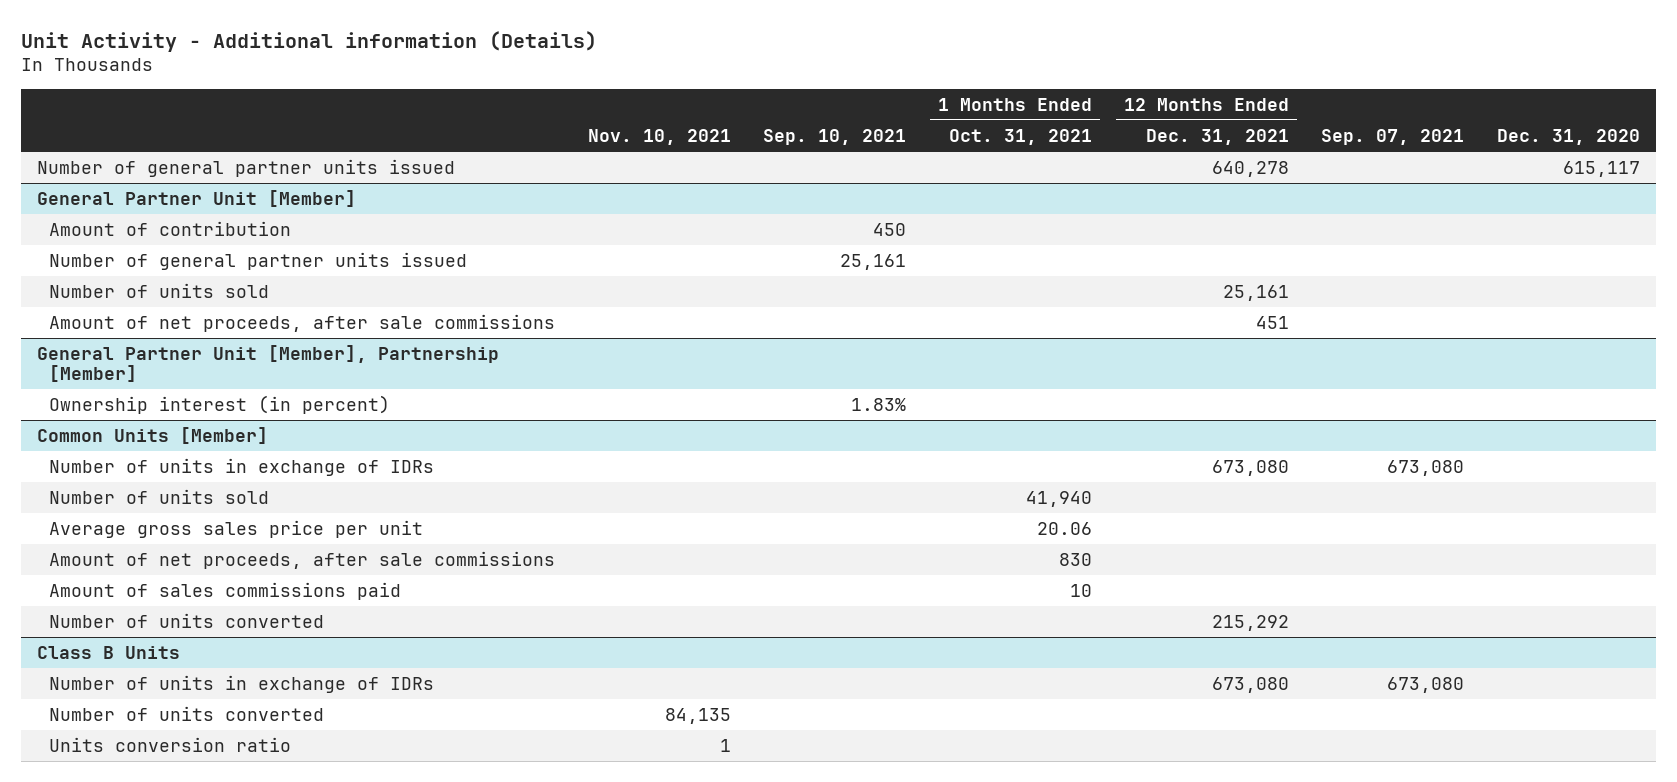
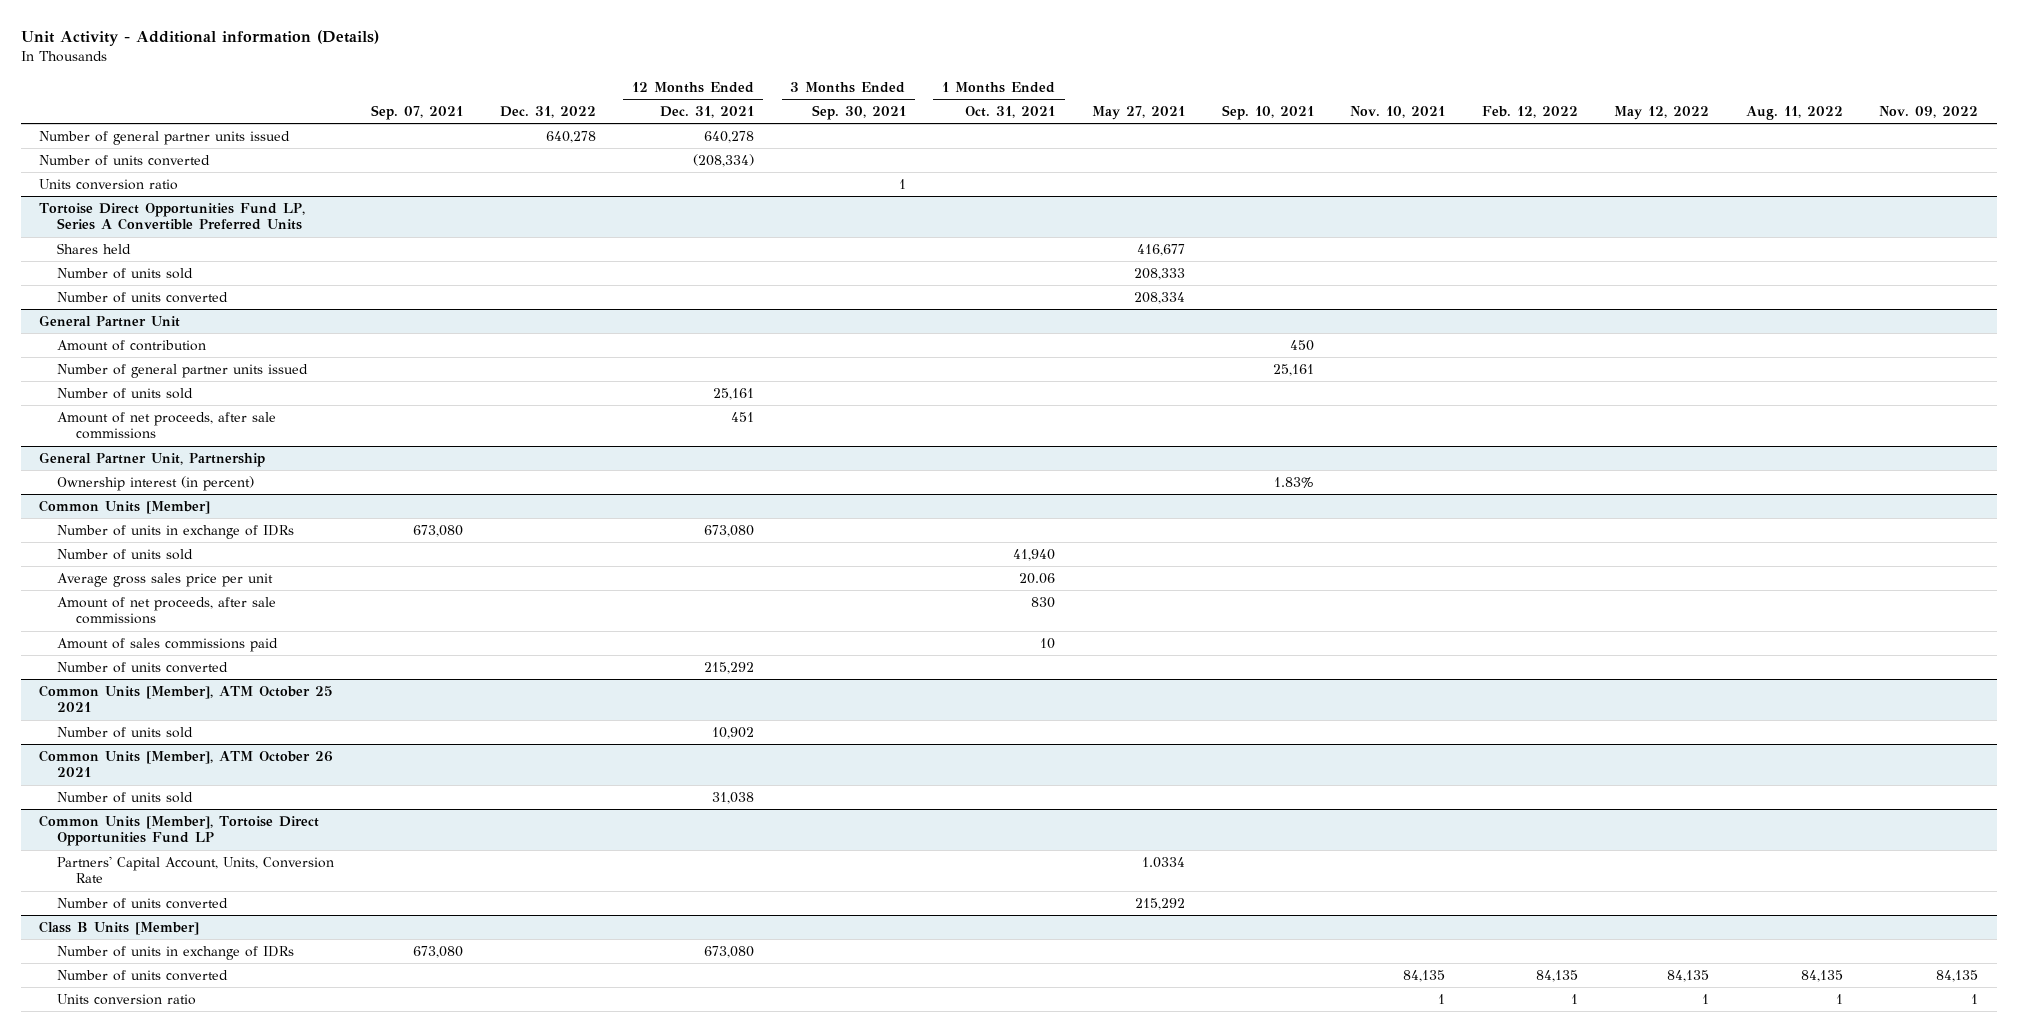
- | Nov. 10, 2021 | Sep. 10, 2021 | 1 Months Ended Oct. 31, 2021 | 12 Months Ended Dec. 31, 2021 | Sep. 07, 2021 | Dec. 31, 2020
+ | Sep. 07, 2021 | Dec. 31, 2022 | 12 Months Ended Dec. 31, 2021 | 3 Months Ended Sep. 30, 2021 | 1 Months Ended Oct. 31, 2021 | May 27, 2021 | Sep. 10, 2021 | Nov. 10, 2021 | Feb. 12, 2022 | May 12, 2022 | Aug. 11, 2022 | Nov. 09, 2022
- General Partner Unit [Member]
+ Number of units converted | | | (208,334) | | | | | | | | |
+ Units conversion ratio | | | | 1 | | | | | | | |
+ Tortoise Direct Opportunities Fund LP, Series A Convertible Preferred Units
+ Shares held | | | | | | 416,677 | | | | | |
+ Number of units sold | | | | | | 208,333 | | | | | |
+ Number of units converted | | | | | | 208,334 | | | | | |
+ General Partner Unit
- General Partner Unit [Member], Partnership [Member]
+ General Partner Unit, Partnership
- Class B Units
+ Common Units [Member], ATM October 25 2021
+ Number of units sold | | | 10,902 | | | | | | | | |
+ Common Units [Member], ATM October 26 2021
+ Number of units sold | | | 31,038 | | | | | | | | |
+ Common Units [Member], Tortoise Direct Opportunities Fund LP
+ Partners' Capital Account, Units, Conversion Rate | | | | | | 1.0334 | | | | | |
+ Number of units converted | | | | | | 215,292 | | | | | |
+ Class B Units [Member]

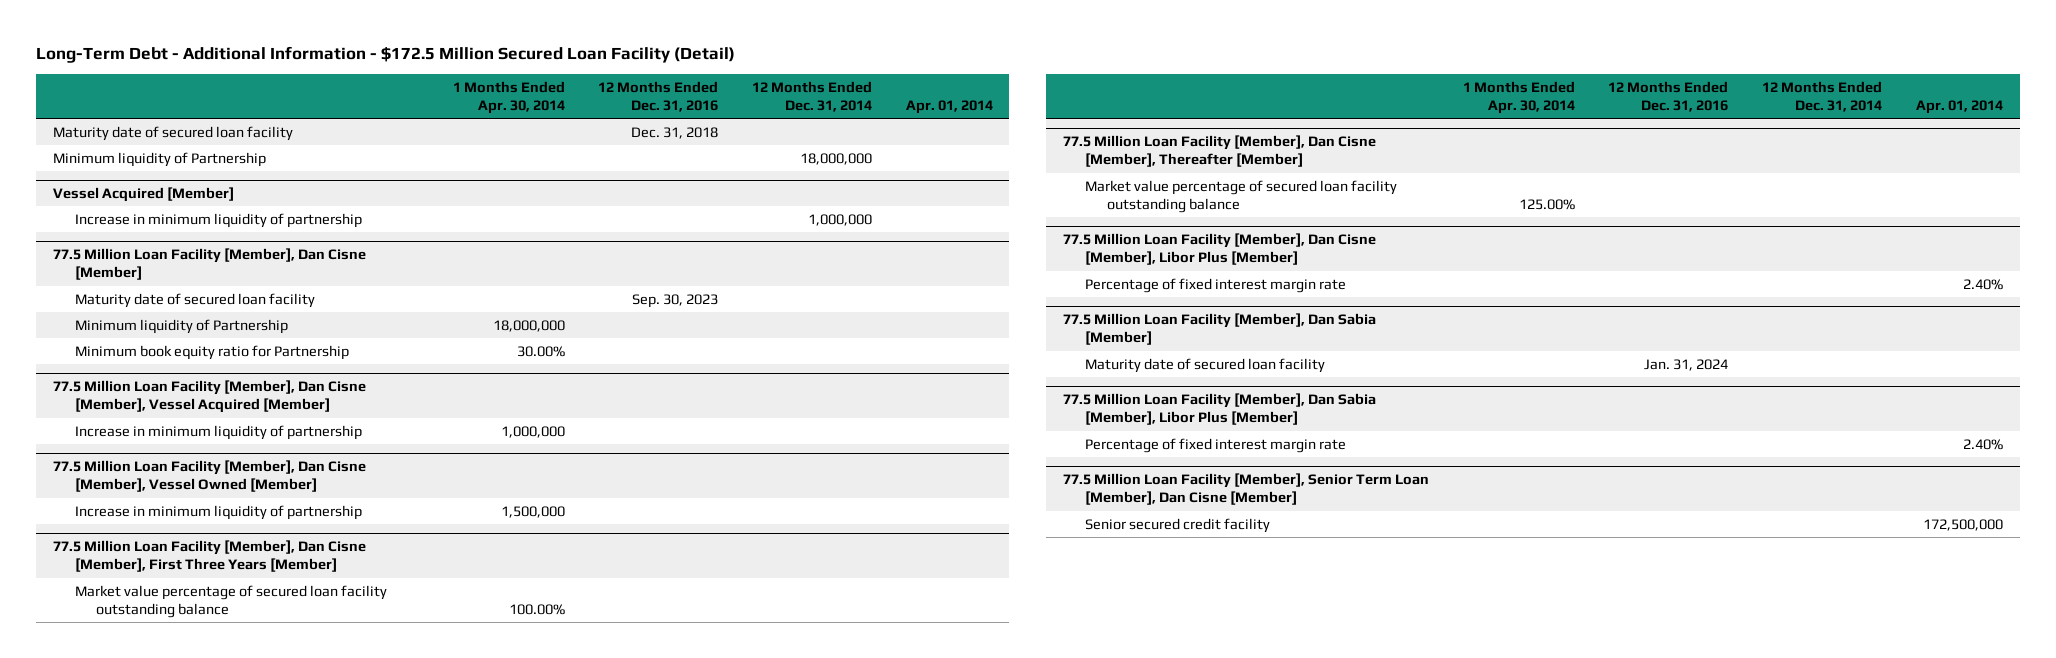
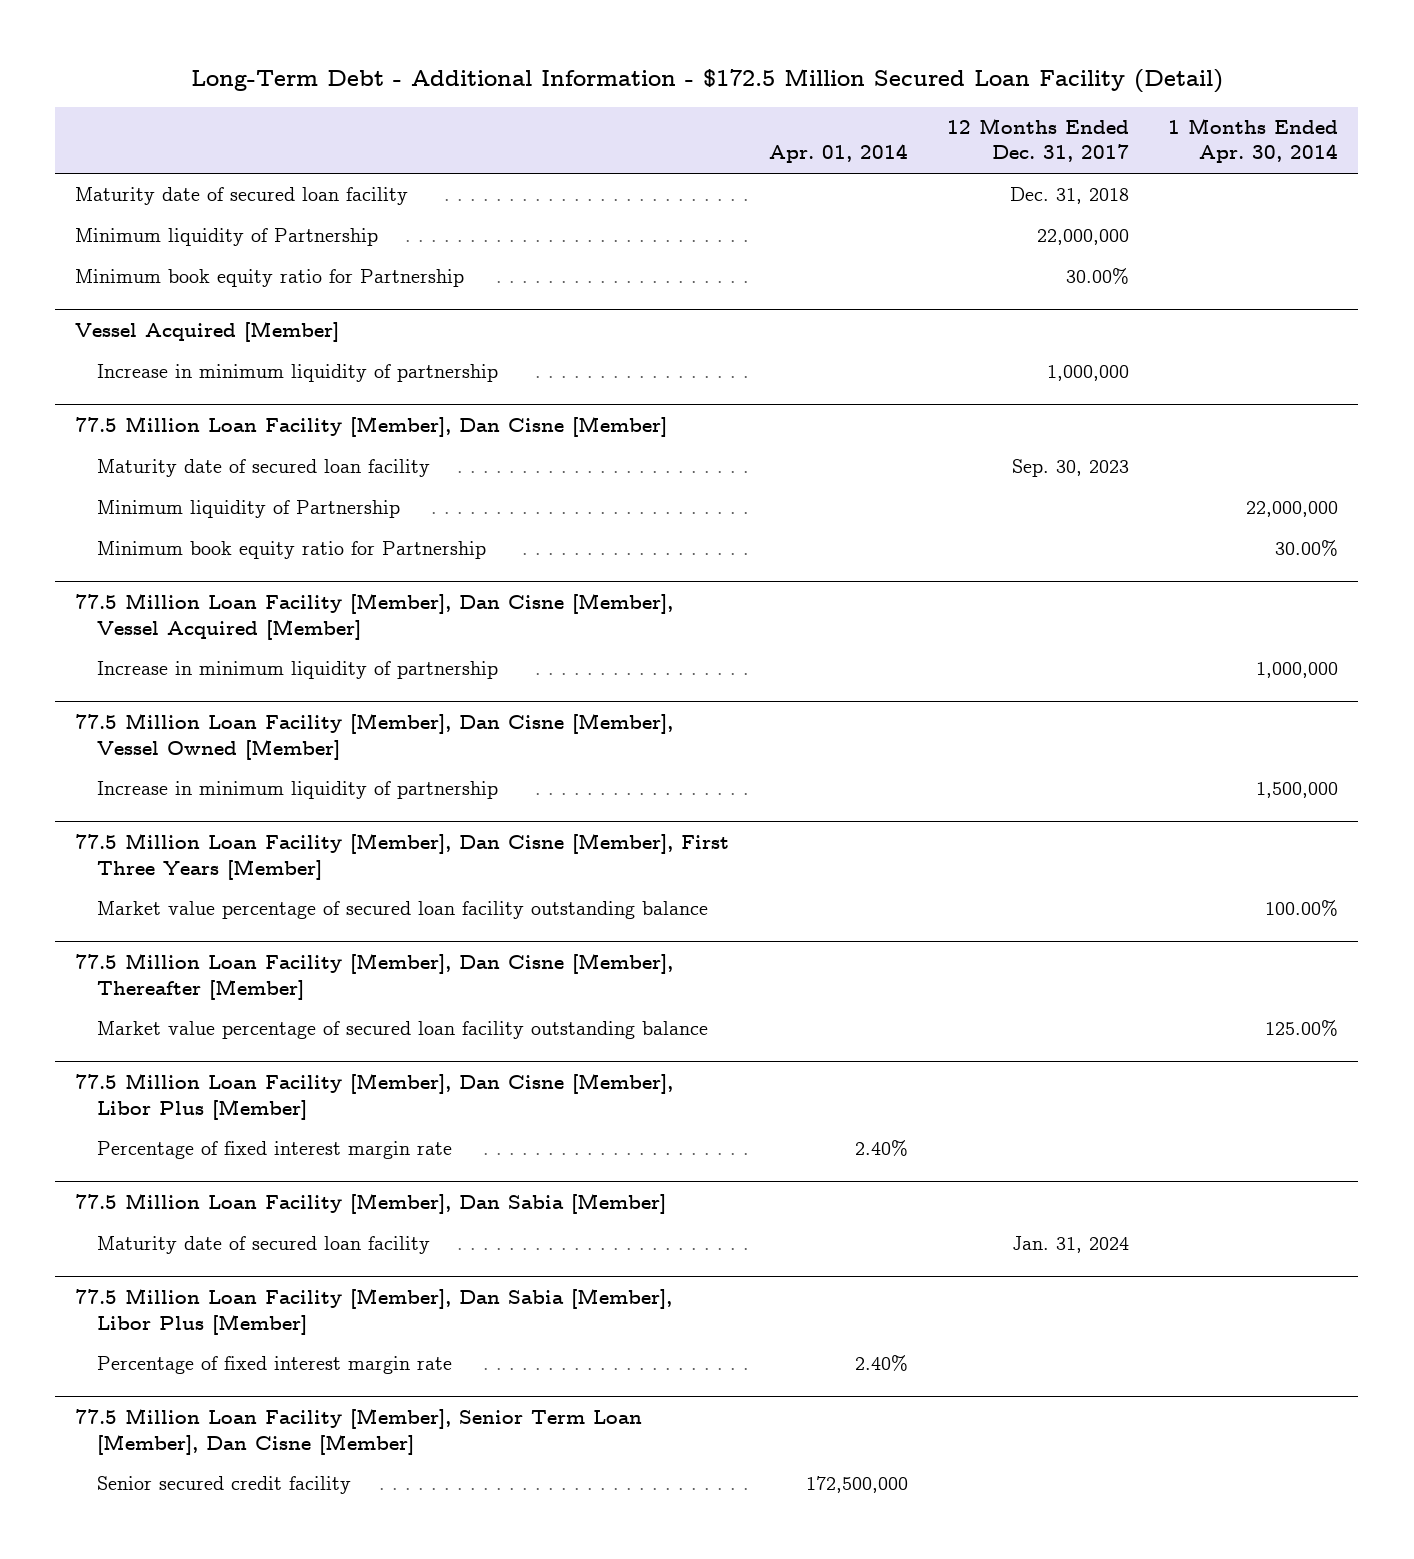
- | 1 Months Ended Apr. 30, 2014 | 12 Months Ended Dec. 31, 2016 | 12 Months Ended Dec. 31, 2014 | Apr. 01, 2014
+ | Apr. 01, 2014 | 12 Months Ended Dec. 31, 2017 | 1 Months Ended Apr. 30, 2014
+ Minimum book equity ratio for Partnership | | 30.00% |
@ 77.5 Million Loan Facility [Member], Dan Cisne [Member]
- Minimum liquidity of Partnership | 18,000,000 | | |
+ Minimum liquidity of Partnership | | | 22,000,000

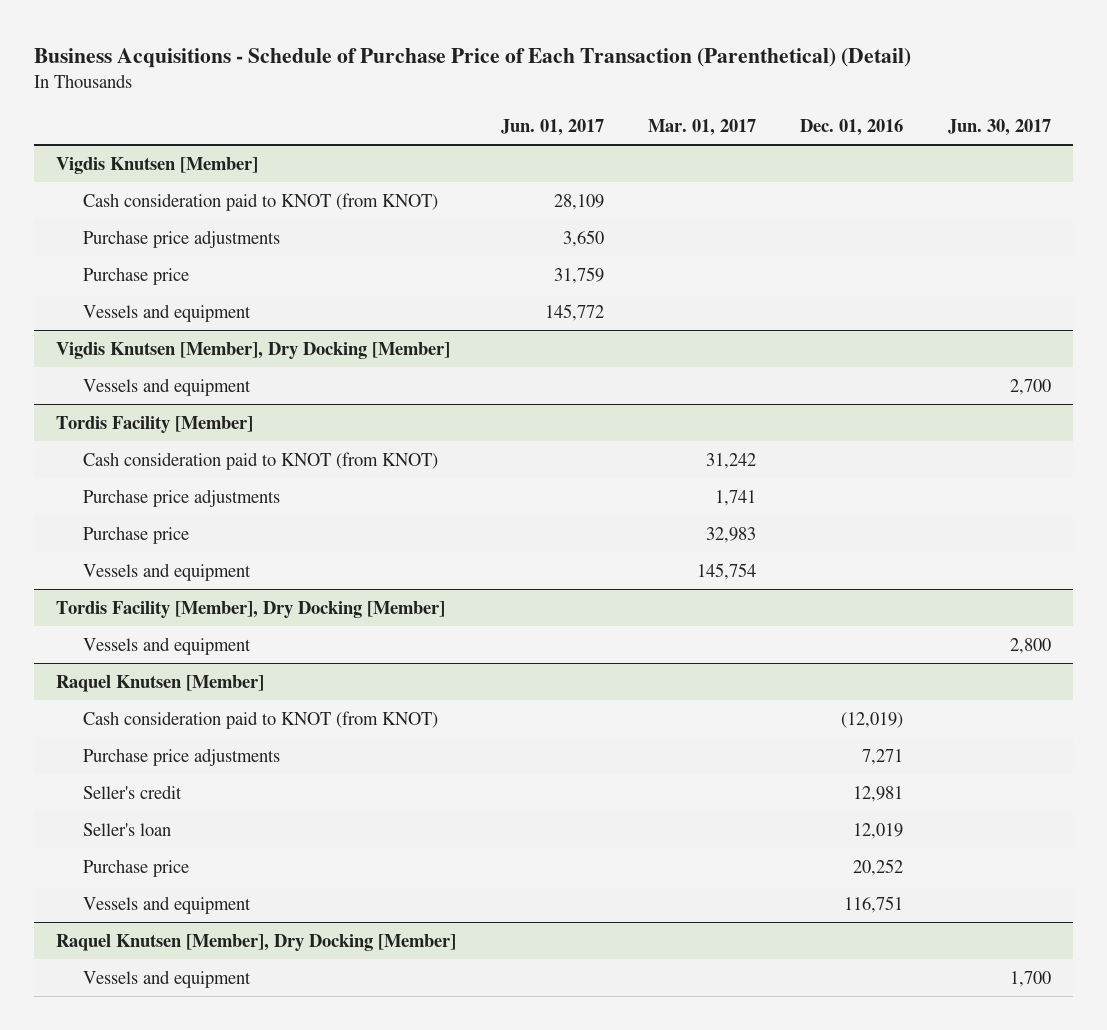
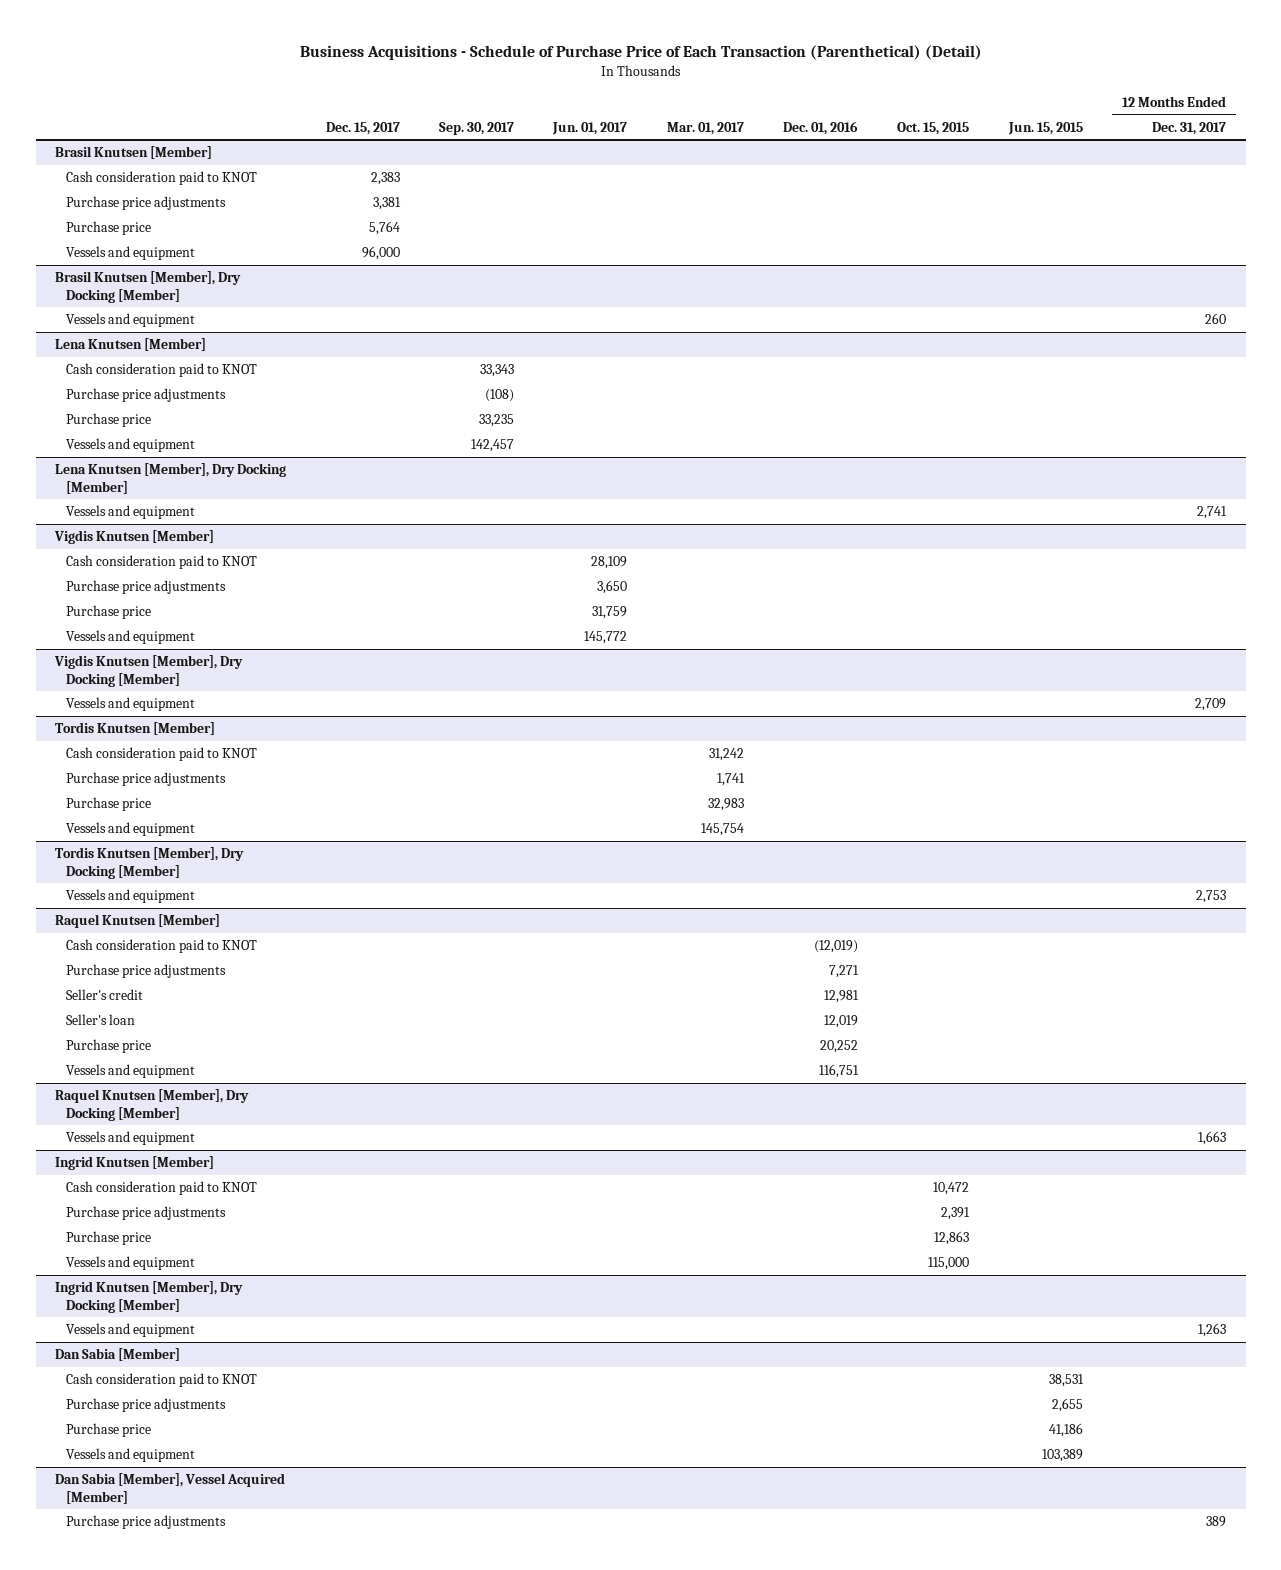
- | Jun. 01, 2017 | Mar. 01, 2017 | Dec. 01, 2016 | Jun. 30, 2017
+ | Dec. 15, 2017 | Sep. 30, 2017 | Jun. 01, 2017 | Mar. 01, 2017 | Dec. 01, 2016 | Oct. 15, 2015 | Jun. 15, 2015 | 12 Months Ended Dec. 31, 2017
+ Brasil Knutsen [Member]
+ Cash consideration paid to KNOT | 2,383 | | | | | | |
+ Purchase price adjustments | 3,381 | | | | | | |
+ Purchase price | 5,764 | | | | | | |
+ Vessels and equipment | 96,000 | | | | | | |
+ Brasil Knutsen [Member], Dry Docking [Member]
+ Vessels and equipment | | | | | | | | 260
+ Lena Knutsen [Member]
+ Cash consideration paid to KNOT | | 33,343 | | | | | |
+ Purchase price adjustments | | (108) | | | | | |
+ Purchase price | | 33,235 | | | | | |
+ Vessels and equipment | | 142,457 | | | | | |
+ Lena Knutsen [Member], Dry Docking [Member]
+ Vessels and equipment | | | | | | | | 2,741
@ Vigdis Knutsen [Member]
- Cash consideration paid to KNOT (from KNOT) | 28,109 | | |
+ Cash consideration paid to KNOT | | | 28,109 | | | | |
- Tordis Facility [Member]
- Cash consideration paid to KNOT (from KNOT) | | 31,242 | |
+ Tordis Knutsen [Member]
+ Cash consideration paid to KNOT | | | | 31,242 | | | |
- Tordis Facility [Member], Dry Docking [Member]
+ Tordis Knutsen [Member], Dry Docking [Member]
@ Raquel Knutsen [Member]
- Cash consideration paid to KNOT (from KNOT) | | | (12,019) |
+ Cash consideration paid to KNOT | | | | | (12,019) | | |
+ Ingrid Knutsen [Member]
+ Cash consideration paid to KNOT | | | | | | 10,472 | |
+ Purchase price adjustments | | | | | | 2,391 | |
+ Purchase price | | | | | | 12,863 | |
+ Vessels and equipment | | | | | | 115,000 | |
+ Ingrid Knutsen [Member], Dry Docking [Member]
+ Vessels and equipment | | | | | | | | 1,263
+ Dan Sabia [Member]
+ Cash consideration paid to KNOT | | | | | | | 38,531 |
+ Purchase price adjustments | | | | | | | 2,655 |
+ Purchase price | | | | | | | 41,186 |
+ Vessels and equipment | | | | | | | 103,389 |
+ Dan Sabia [Member], Vessel Acquired [Member]
+ Purchase price adjustments | | | | | | | | 389

